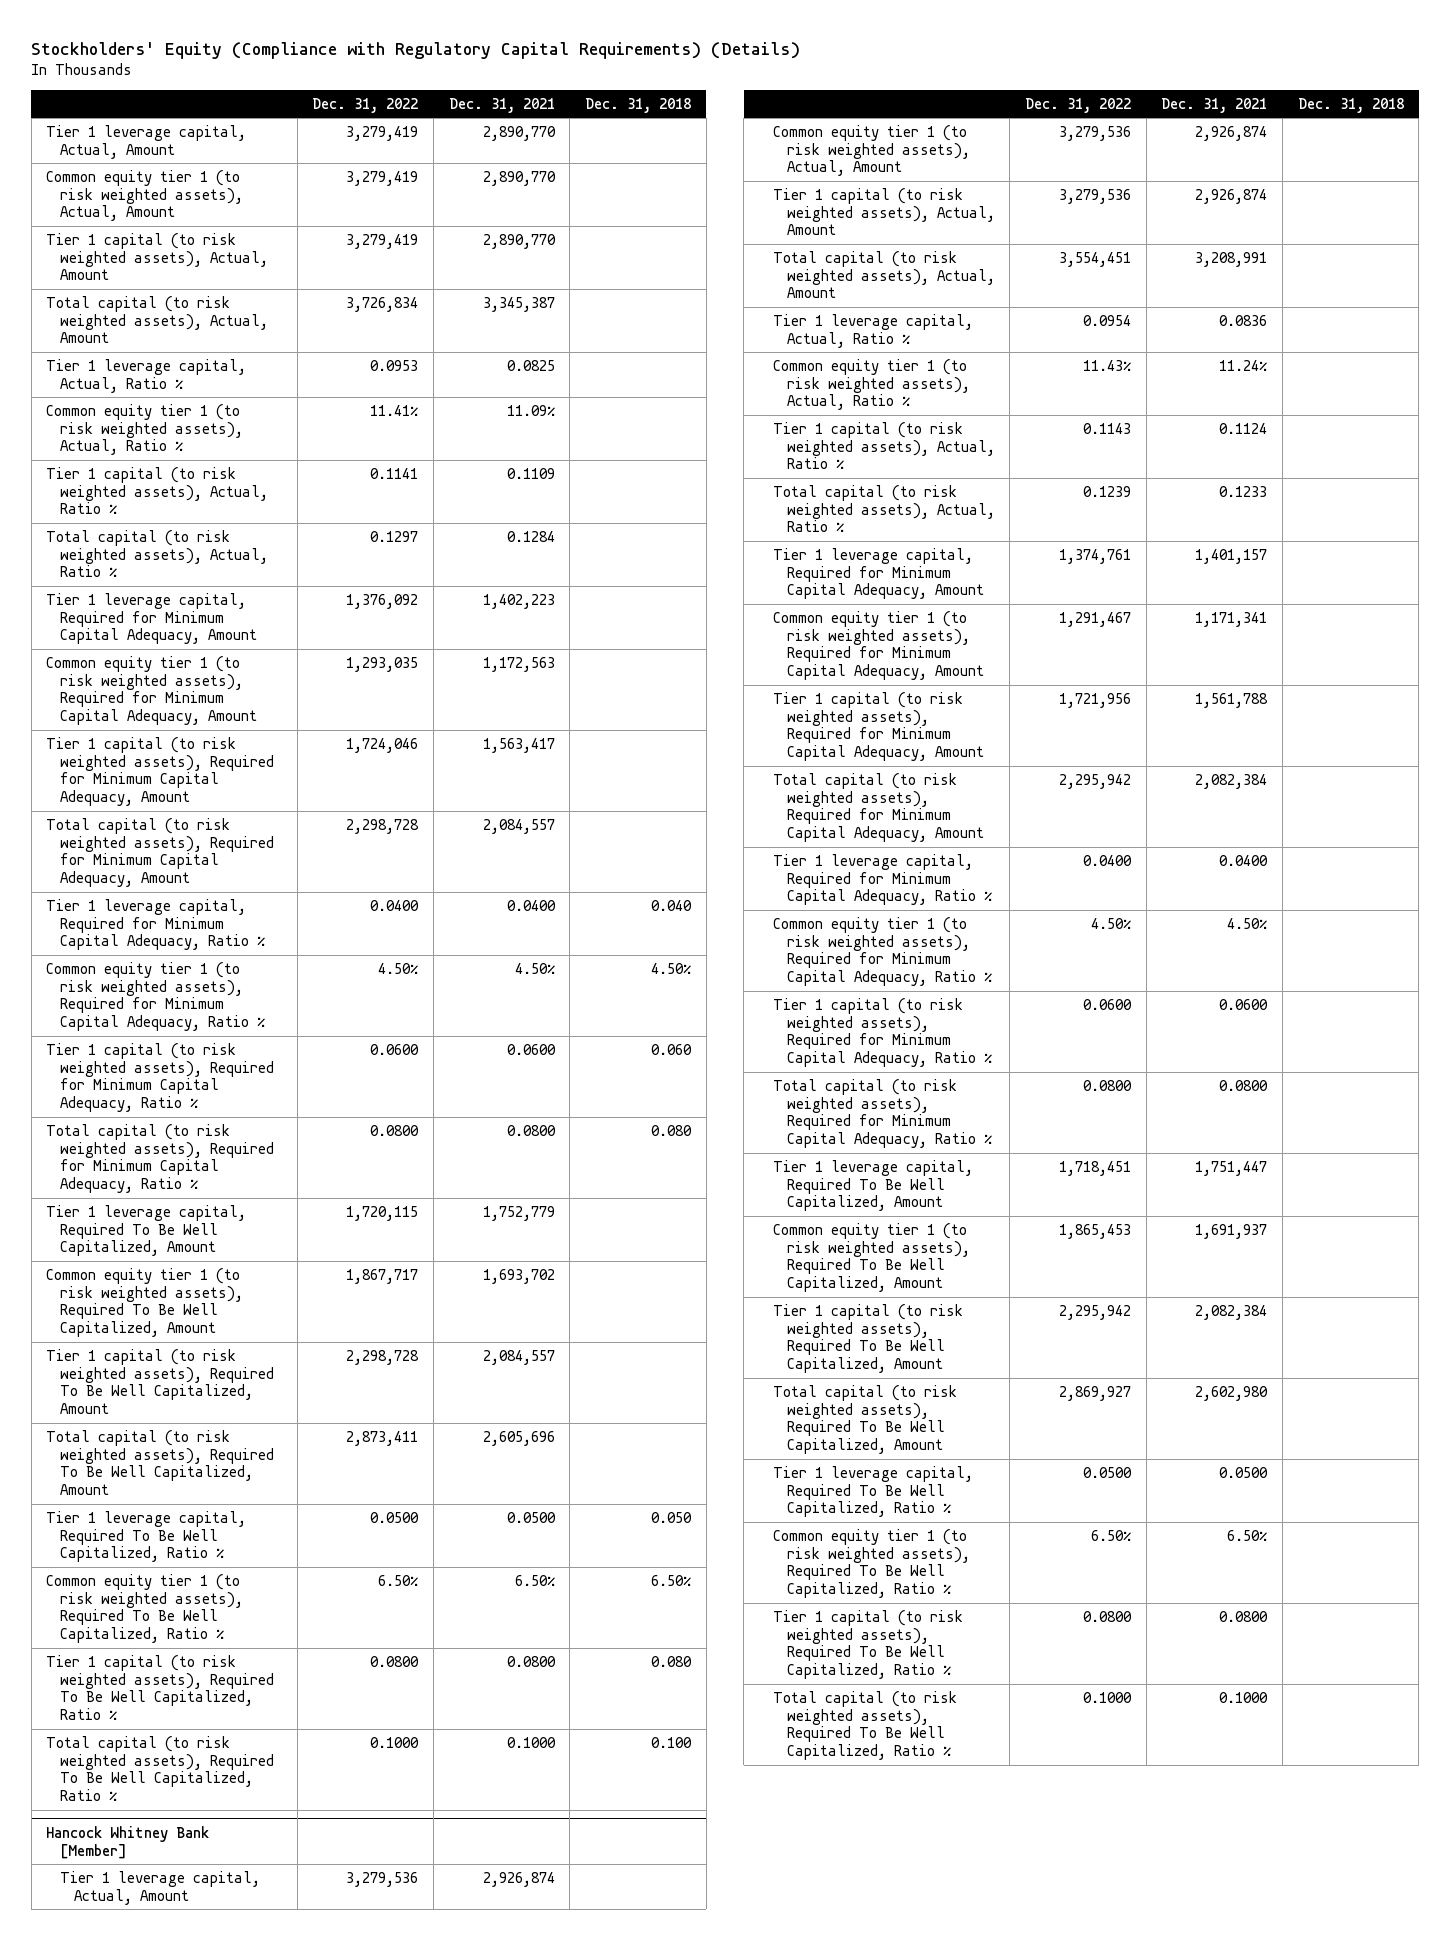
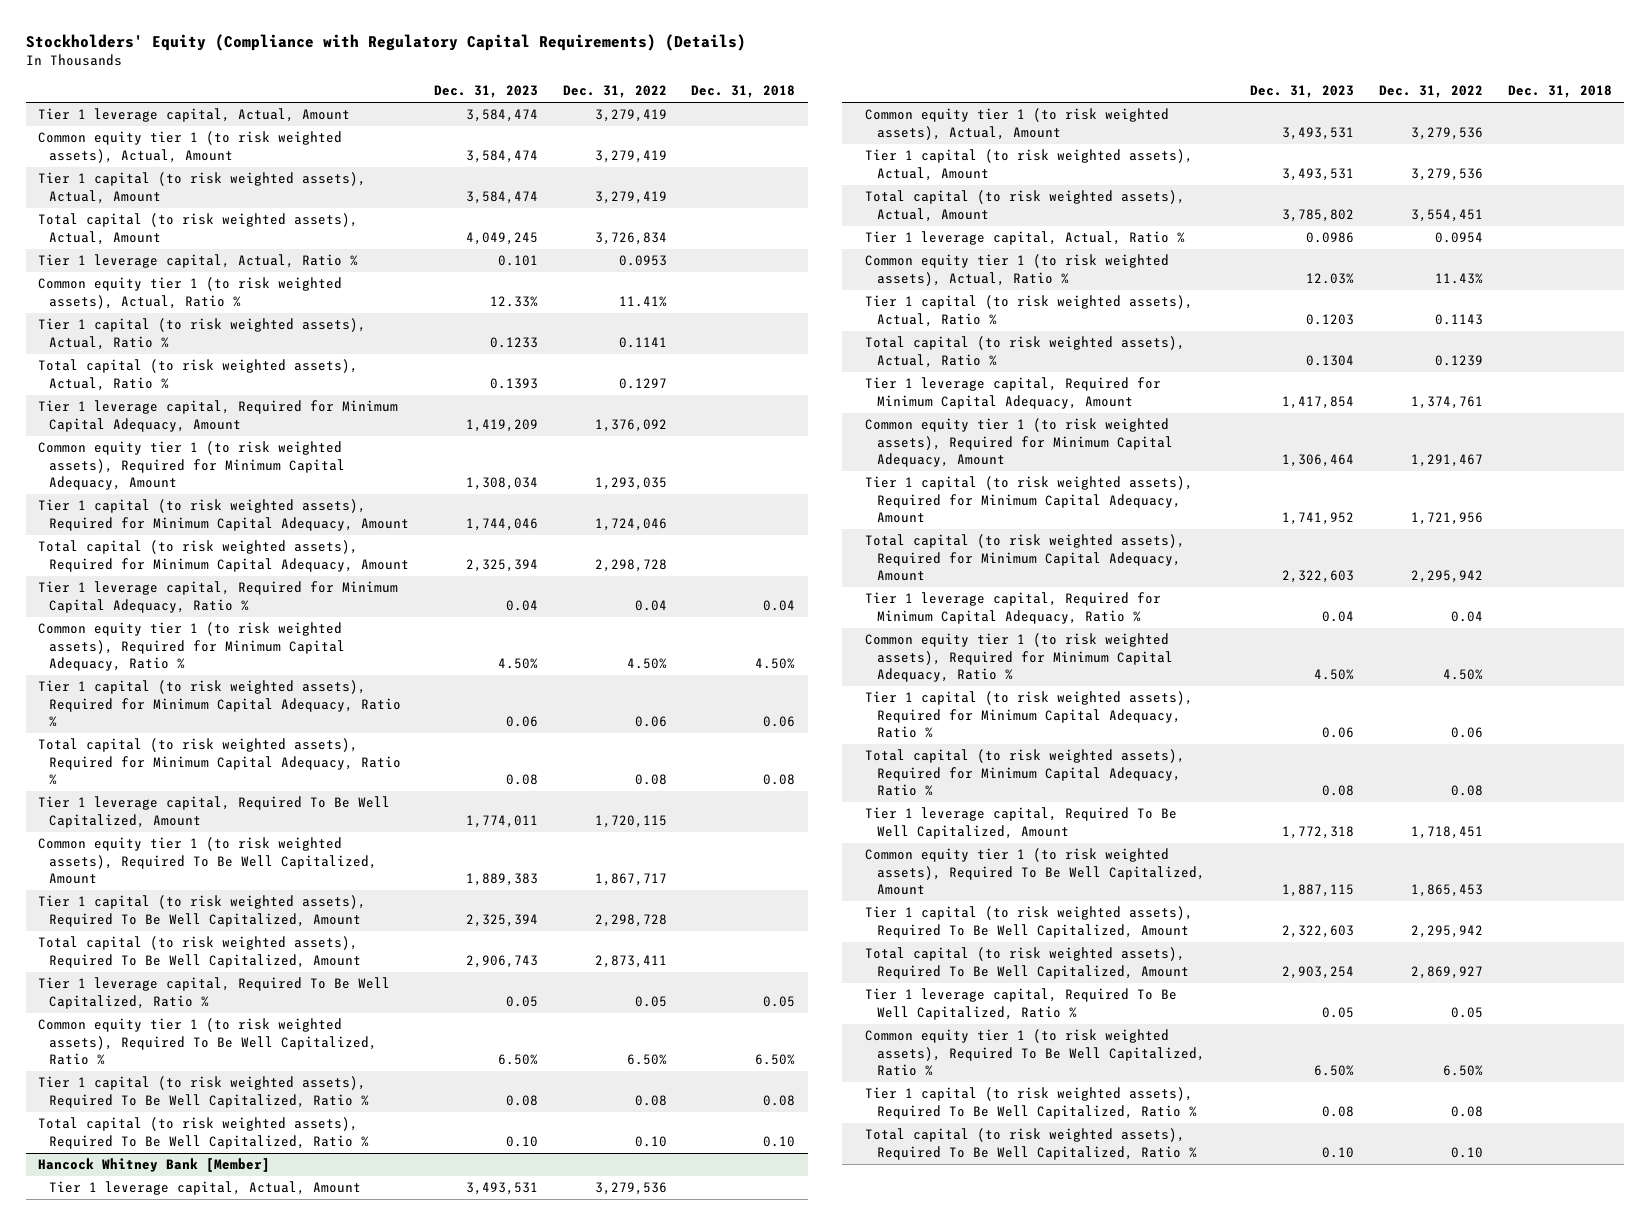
- | Dec. 31, 2022 | Dec. 31, 2021 | Dec. 31, 2018
+ | Dec. 31, 2023 | Dec. 31, 2022 | Dec. 31, 2018
- Tier 1 leverage capital, Required for Minimum Capital Adequacy, Ratio % | 0.0400 | 0.0400 | 0.040
+ Tier 1 leverage capital, Required for Minimum Capital Adequacy, Ratio % | 0.04 | 0.04 | 0.04
- Tier 1 capital (to risk weighted assets), Required for Minimum Capital Adequacy, Ratio % | 0.0600 | 0.0600 | 0.060
- Total capital (to risk weighted assets), Required for Minimum Capital Adequacy, Ratio % | 0.0800 | 0.0800 | 0.080
+ Tier 1 capital (to risk weighted assets), Required for Minimum Capital Adequacy, Ratio % | 0.06 | 0.06 | 0.06
+ Total capital (to risk weighted assets), Required for Minimum Capital Adequacy, Ratio % | 0.08 | 0.08 | 0.08
- Tier 1 leverage capital, Required To Be Well Capitalized, Ratio % | 0.0500 | 0.0500 | 0.050
+ Tier 1 leverage capital, Required To Be Well Capitalized, Ratio % | 0.05 | 0.05 | 0.05
- Tier 1 capital (to risk weighted assets), Required To Be Well Capitalized, Ratio % | 0.0800 | 0.0800 | 0.080
- Total capital (to risk weighted assets), Required To Be Well Capitalized, Ratio % | 0.1000 | 0.1000 | 0.100
+ Tier 1 capital (to risk weighted assets), Required To Be Well Capitalized, Ratio % | 0.08 | 0.08 | 0.08
+ Total capital (to risk weighted assets), Required To Be Well Capitalized, Ratio % | 0.10 | 0.10 | 0.10
@ Hancock Whitney Bank [Member]
- Tier 1 leverage capital, Required for Minimum Capital Adequacy, Ratio % | 0.0400 | 0.0400 |
+ Tier 1 leverage capital, Required for Minimum Capital Adequacy, Ratio % | 0.04 | 0.04 |
- Tier 1 capital (to risk weighted assets), Required for Minimum Capital Adequacy, Ratio % | 0.0600 | 0.0600 |
- Total capital (to risk weighted assets), Required for Minimum Capital Adequacy, Ratio % | 0.0800 | 0.0800 |
+ Tier 1 capital (to risk weighted assets), Required for Minimum Capital Adequacy, Ratio % | 0.06 | 0.06 |
+ Total capital (to risk weighted assets), Required for Minimum Capital Adequacy, Ratio % | 0.08 | 0.08 |
- Tier 1 leverage capital, Required To Be Well Capitalized, Ratio % | 0.0500 | 0.0500 |
+ Tier 1 leverage capital, Required To Be Well Capitalized, Ratio % | 0.05 | 0.05 |
- Tier 1 capital (to risk weighted assets), Required To Be Well Capitalized, Ratio % | 0.0800 | 0.0800 |
- Total capital (to risk weighted assets), Required To Be Well Capitalized, Ratio % | 0.1000 | 0.1000 |
+ Tier 1 capital (to risk weighted assets), Required To Be Well Capitalized, Ratio % | 0.08 | 0.08 |
+ Total capital (to risk weighted assets), Required To Be Well Capitalized, Ratio % | 0.10 | 0.10 |

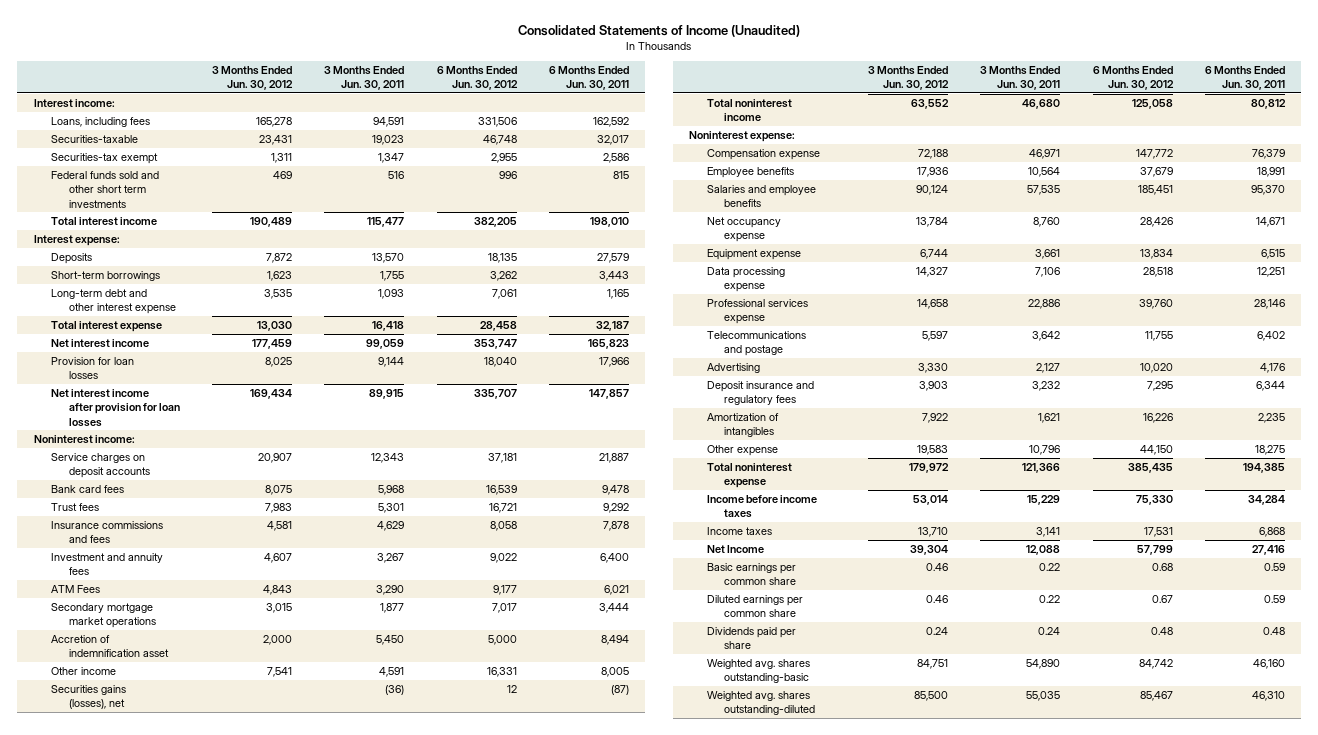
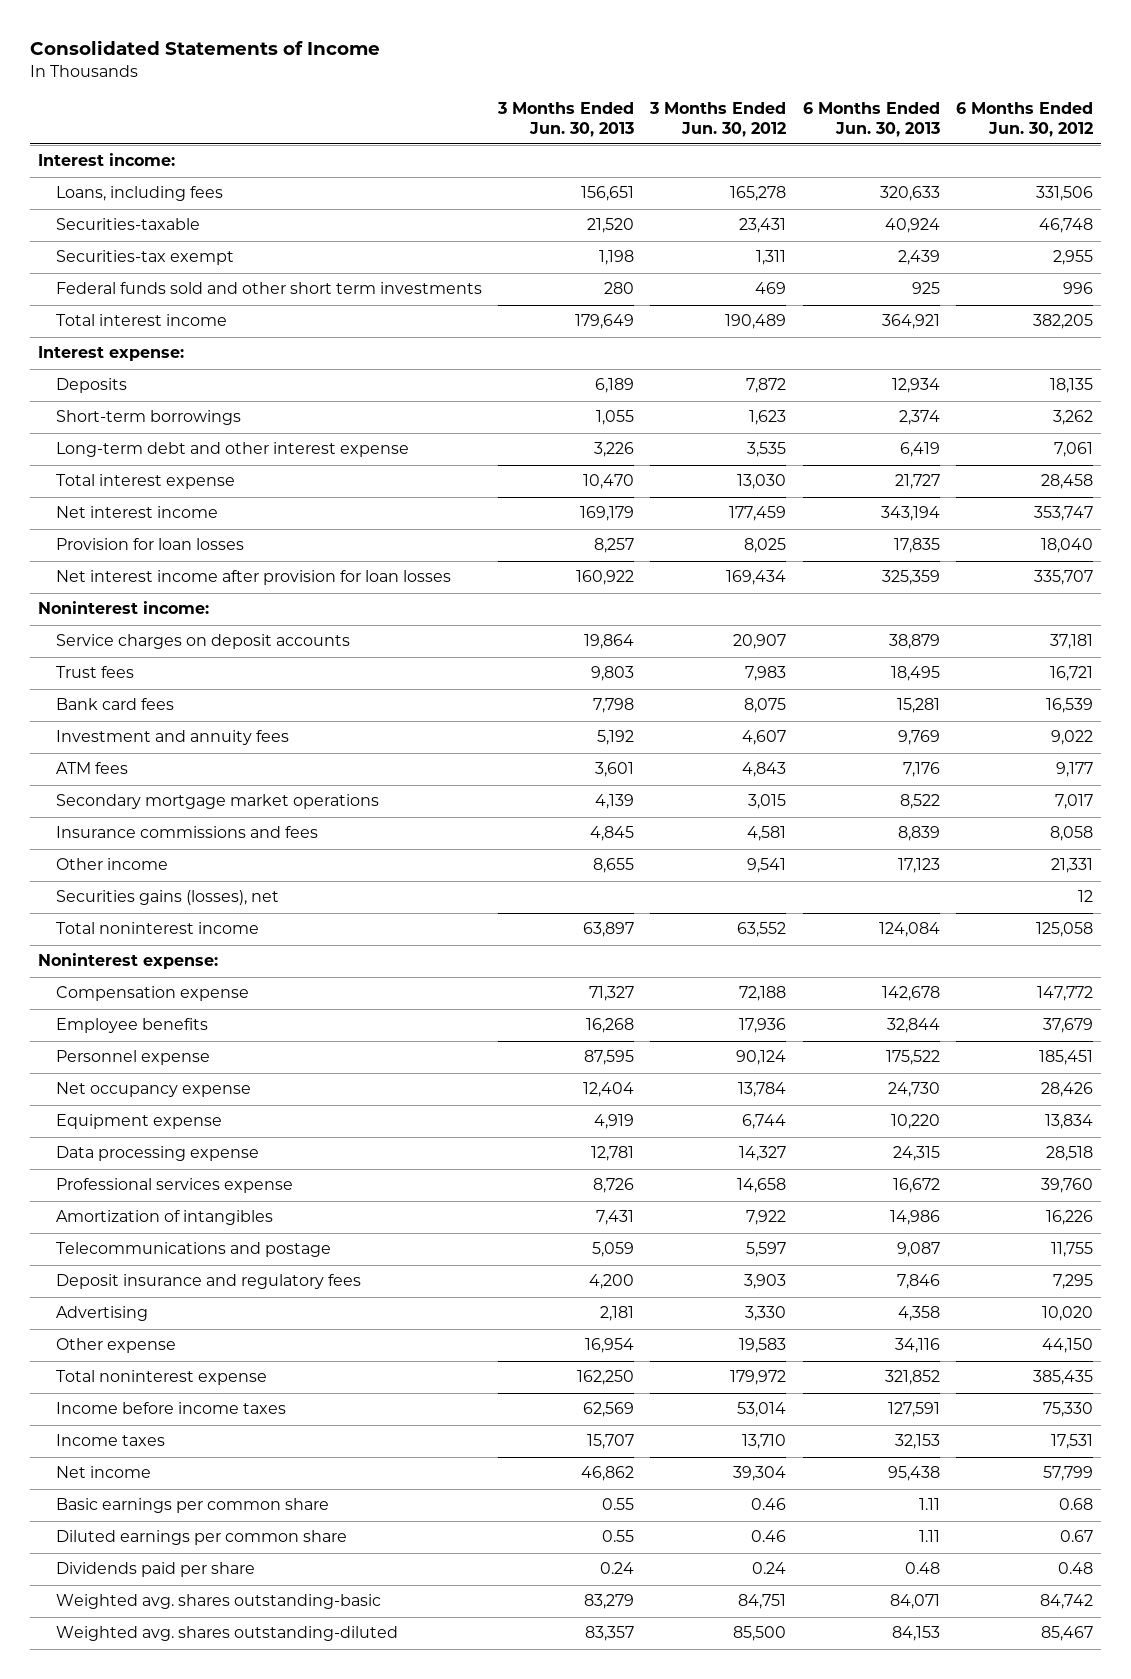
- Consolidated Statements of Income (Unaudited)
+ Consolidated Statements of Income
- | 3 Months Ended Jun. 30, 2012 | 3 Months Ended Jun. 30, 2011 | 6 Months Ended Jun. 30, 2012 | 6 Months Ended Jun. 30, 2011
+ | 3 Months Ended Jun. 30, 2013 | 3 Months Ended Jun. 30, 2012 | 6 Months Ended Jun. 30, 2013 | 6 Months Ended Jun. 30, 2012
moved down: Bank card fees | 7,798 | 8,075 | 15,281 | 16,539
- ATM Fees | 4,843 | 3,290 | 9,177 | 6,021
+ ATM fees | 3,601 | 4,843 | 7,176 | 9,177
- Accretion of indemnification asset | 2,000 | 5,450 | 5,000 | 8,494
- Other income | 7,541 | 4,591 | 16,331 | 8,005
moved down: Insurance commissions and fees | 4,845 | 4,581 | 8,839 | 8,058
+ Other income | 8,655 | 9,541 | 17,123 | 21,331
- Salaries and employee benefits | 90,124 | 57,535 | 185,451 | 95,370
+ Personnel expense | 87,595 | 90,124 | 175,522 | 185,451
moved up: Amortization of intangibles | 7,431 | 7,922 | 14,986 | 16,226
moved down: Advertising | 2,181 | 3,330 | 4,358 | 10,020
- Net Income | 39,304 | 12,088 | 57,799 | 27,416
+ Net income | 46,862 | 39,304 | 95,438 | 57,799

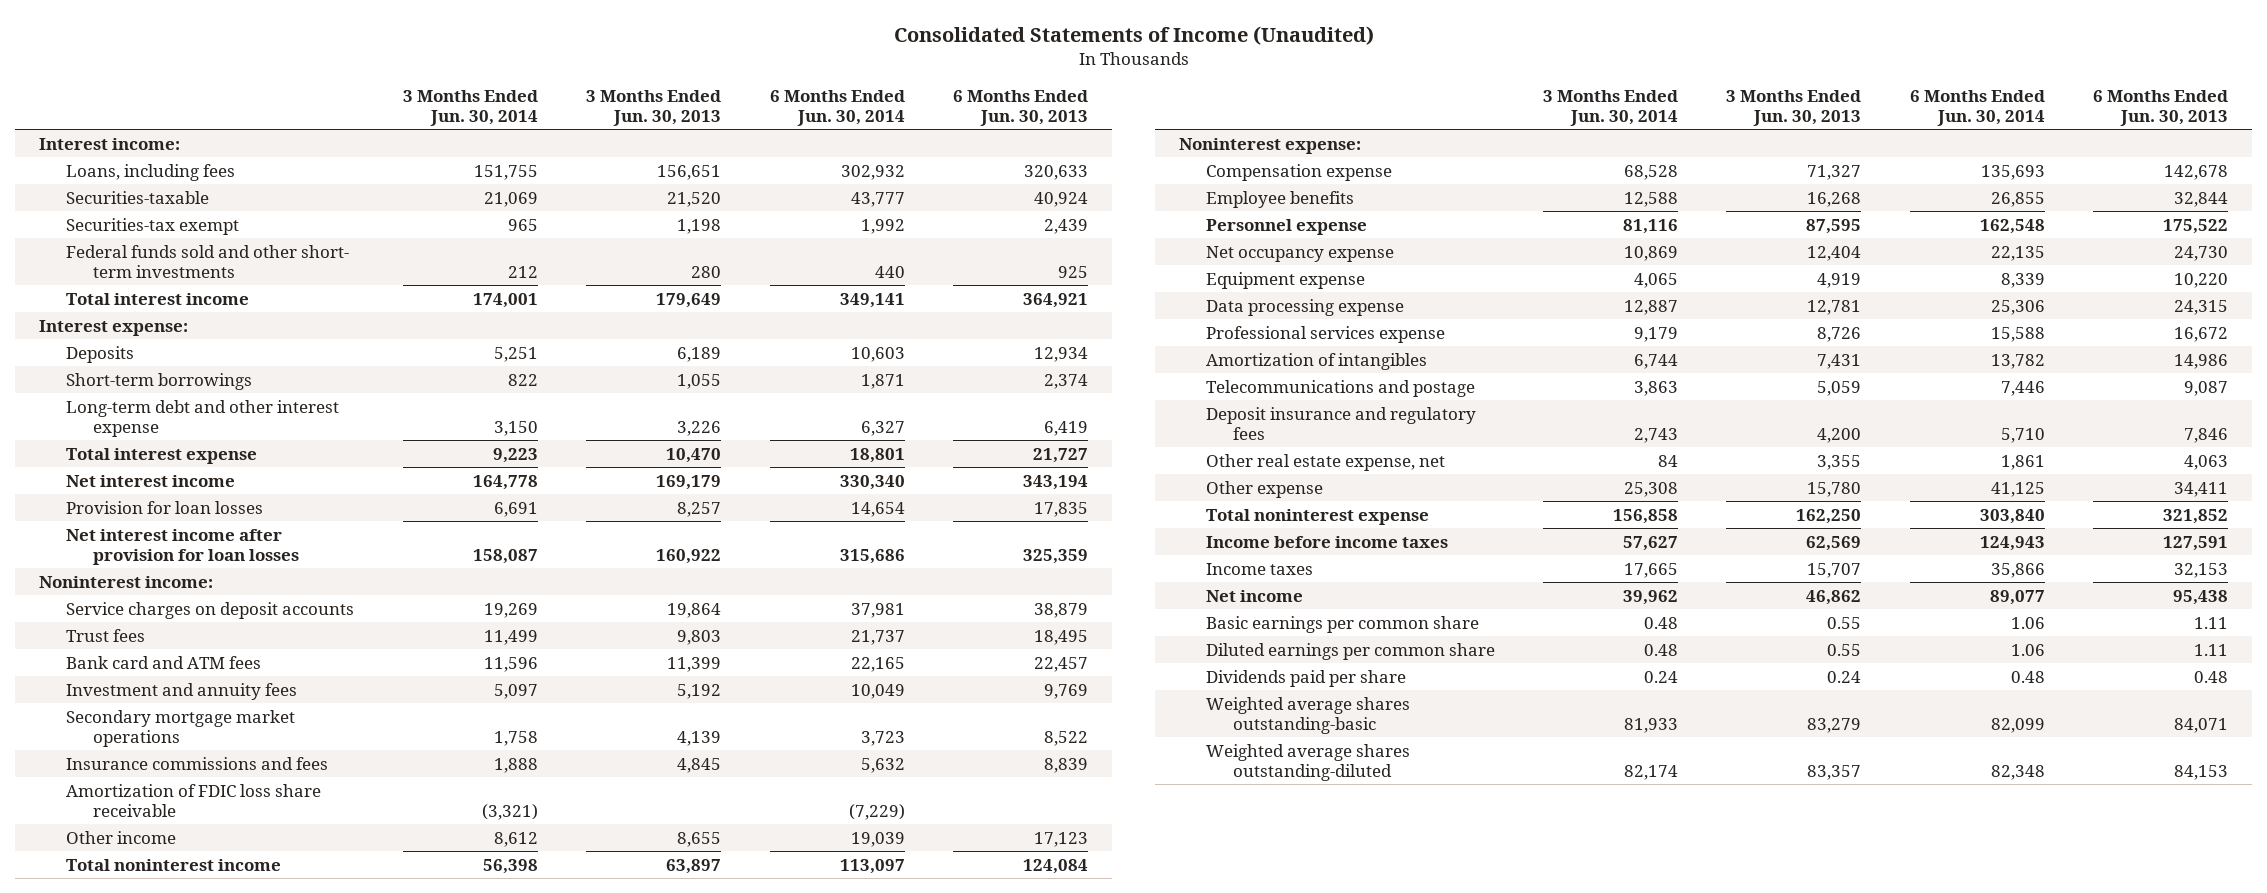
- Consolidated Statements of Income
+ Consolidated Statements of Income (Unaudited)
- | 3 Months Ended Jun. 30, 2013 | 3 Months Ended Jun. 30, 2012 | 6 Months Ended Jun. 30, 2013 | 6 Months Ended Jun. 30, 2012
+ | 3 Months Ended Jun. 30, 2014 | 3 Months Ended Jun. 30, 2013 | 6 Months Ended Jun. 30, 2014 | 6 Months Ended Jun. 30, 2013
- Federal funds sold and other short term investments | 280 | 469 | 925 | 996
+ Federal funds sold and other short- term investments | 212 | 280 | 440 | 925
- Bank card fees | 7,798 | 8,075 | 15,281 | 16,539
+ Bank card and ATM fees | 11,596 | 11,399 | 22,165 | 22,457
- ATM fees | 3,601 | 4,843 | 7,176 | 9,177
+ Amortization of FDIC loss share receivable | (3,321) | | (7,229) |
- Securities gains (losses), net | | | | 12
- Advertising | 2,181 | 3,330 | 4,358 | 10,020
- Other expense | 16,954 | 19,583 | 34,116 | 44,150
+ Other real estate expense, net | 84 | 3,355 | 1,861 | 4,063
+ Other expense | 25,308 | 15,780 | 41,125 | 34,411
- Weighted avg. shares outstanding-basic | 83,279 | 84,751 | 84,071 | 84,742
- Weighted avg. shares outstanding-diluted | 83,357 | 85,500 | 84,153 | 85,467
+ Weighted average shares outstanding-basic | 81,933 | 83,279 | 82,099 | 84,071
+ Weighted average shares outstanding-diluted | 82,174 | 83,357 | 82,348 | 84,153

